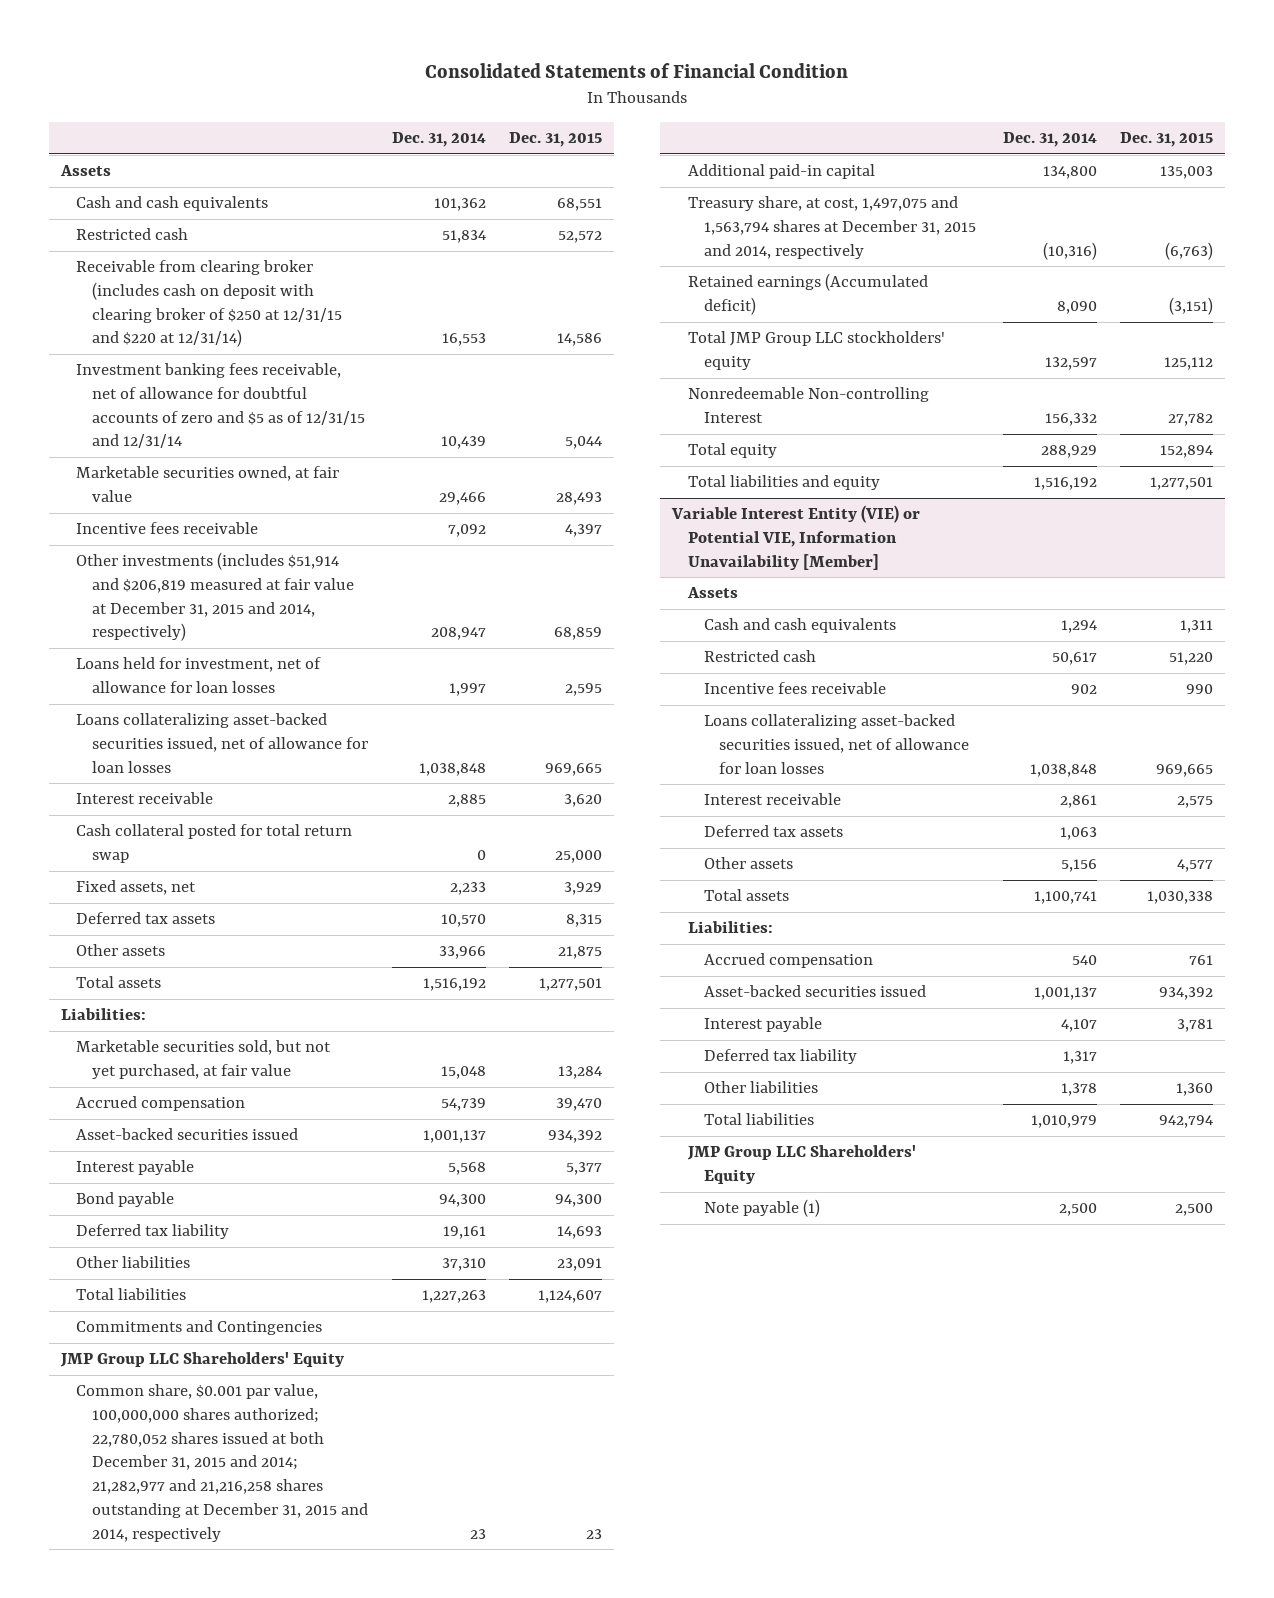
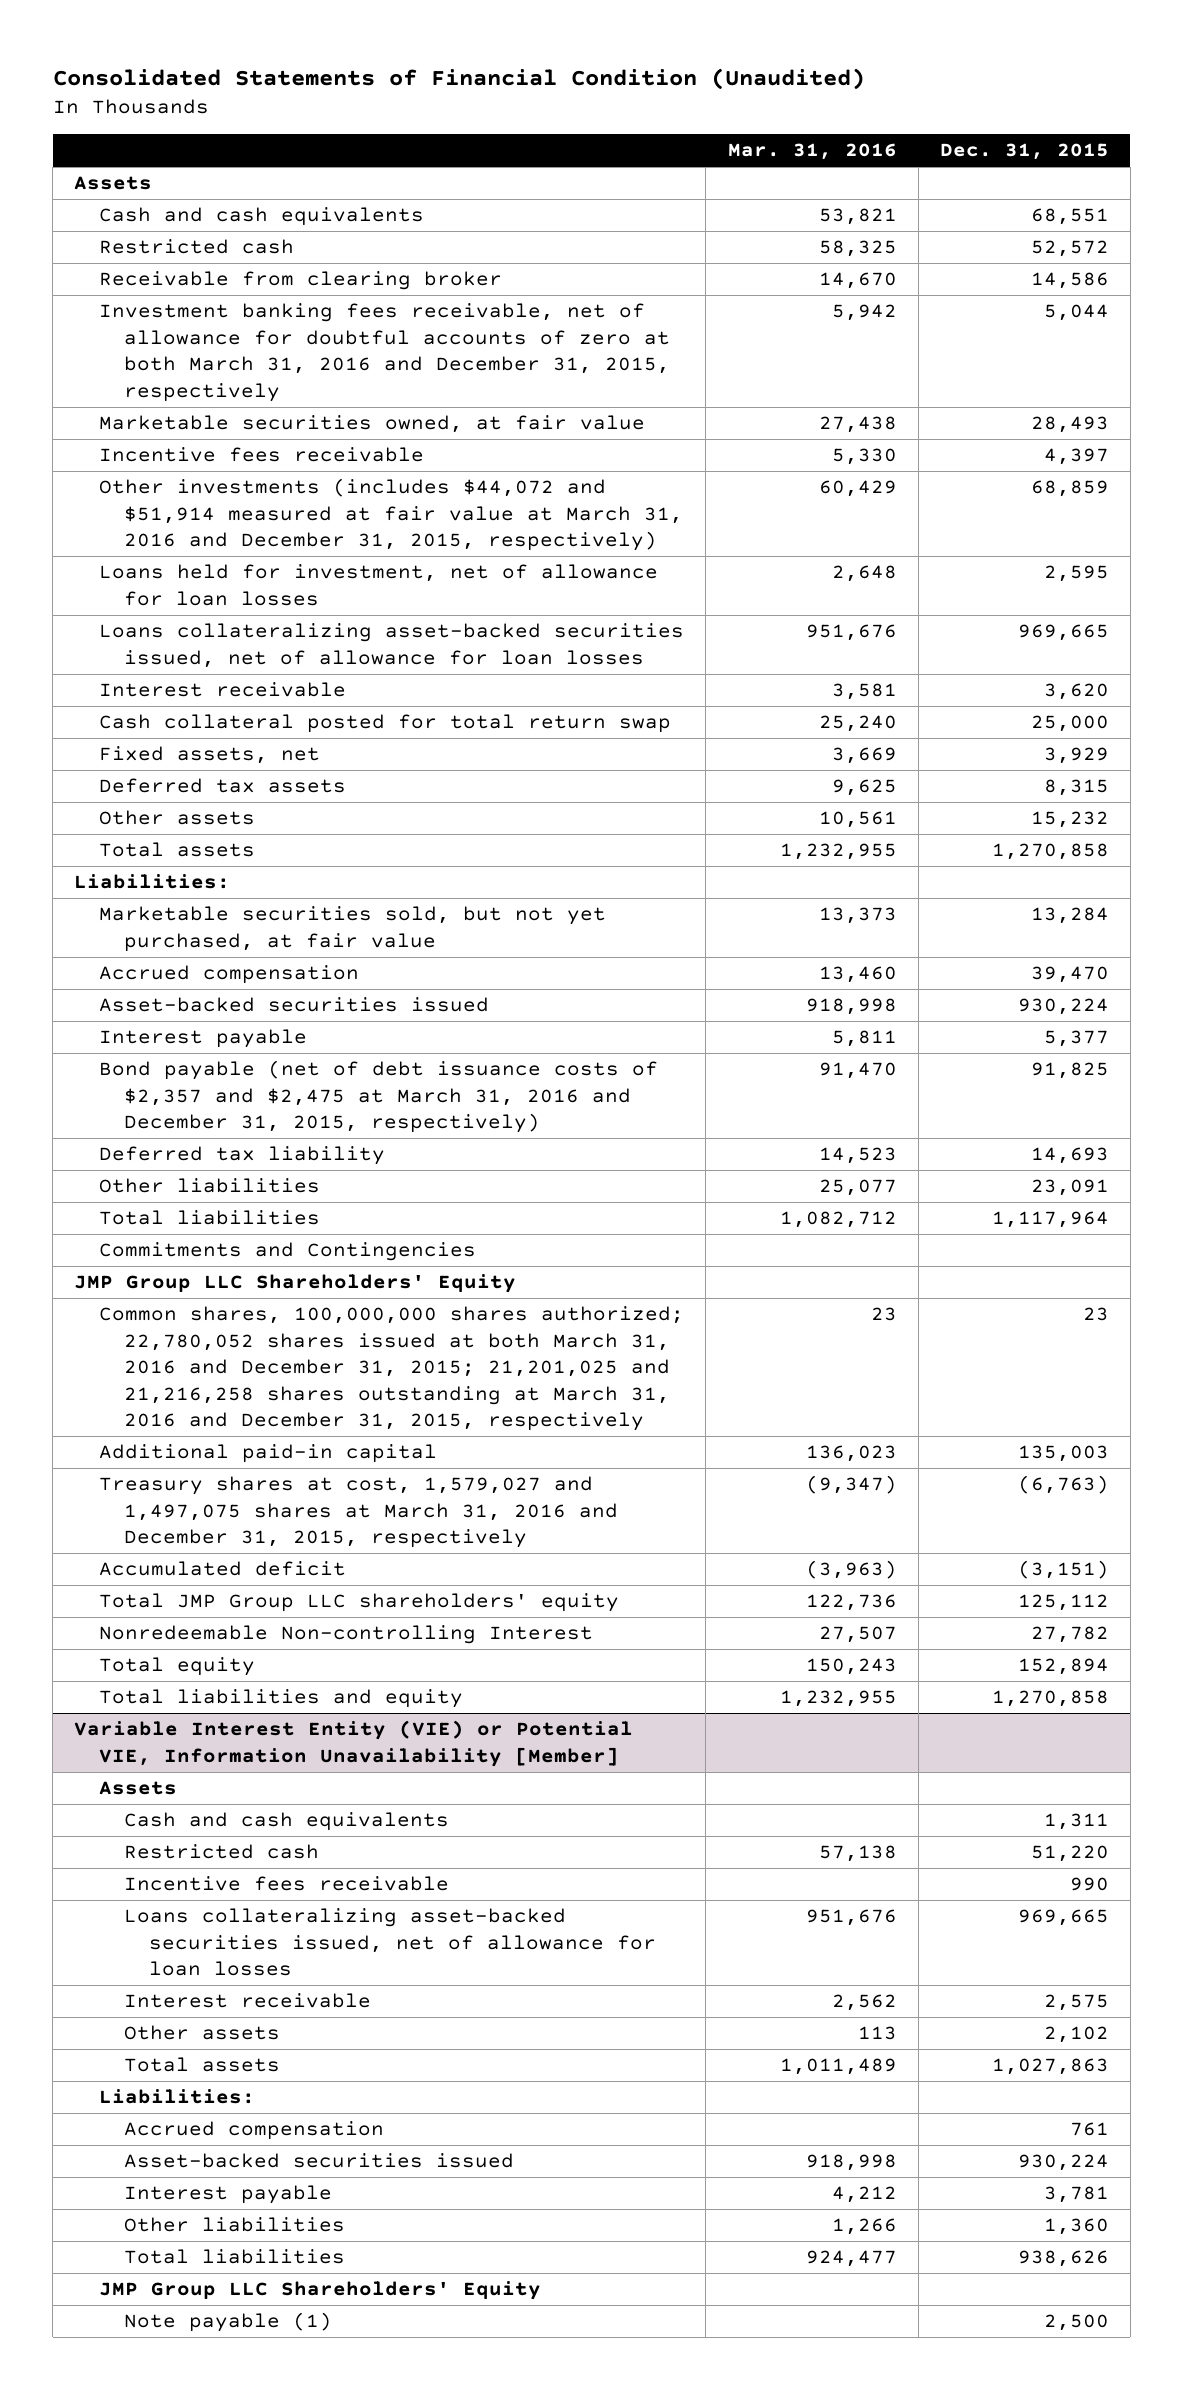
- Consolidated Statements of Financial Condition
+ Consolidated Statements of Financial Condition (Unaudited)
- | Dec. 31, 2014 | Dec. 31, 2015
+ | Mar. 31, 2016 | Dec. 31, 2015
- Receivable from clearing broker (includes cash on deposit with clearing broker of $250 at 12/31/15 and $220 at 12/31/14) | 16,553 | 14,586
- Investment banking fees receivable, net of allowance for doubtful accounts of zero and $5 as of 12/31/15 and 12/31/14 | 10,439 | 5,044
+ Receivable from clearing broker | 14,670 | 14,586
+ Investment banking fees receivable, net of allowance for doubtful accounts of zero at both March 31, 2016 and December 31, 2015, respectively | 5,942 | 5,044
- Other investments (includes $51,914 and $206,819 measured at fair value at December 31, 2015 and 2014, respectively) | 208,947 | 68,859
+ Other investments (includes $44,072 and $51,914 measured at fair value at March 31, 2016 and December 31, 2015, respectively) | 60,429 | 68,859
- Other assets | 33,966 | 21,875
- Total assets | 1,516,192 | 1,277,501
+ Other assets | 10,561 | 15,232
+ Total assets | 1,232,955 | 1,270,858
- Asset-backed securities issued | 1,001,137 | 934,392
+ Asset-backed securities issued | 918,998 | 930,224
- Bond payable | 94,300 | 94,300
+ Bond payable (net of debt issuance costs of $2,357 and $2,475 at March 31, 2016 and December 31, 2015, respectively) | 91,470 | 91,825
- Total liabilities | 1,227,263 | 1,124,607
+ Total liabilities | 1,082,712 | 1,117,964
- Common share, $0.001 par value, 100,000,000 shares authorized; 22,780,052 shares issued at both December 31, 2015 and 2014; 21,282,977 and 21,216,258 shares outstanding at December 31, 2015 and 2014, respectively | 23 | 23
+ Common shares, 100,000,000 shares authorized; 22,780,052 shares issued at both March 31, 2016 and December 31, 2015; 21,201,025 and 21,216,258 shares outstanding at March 31, 2016 and December 31, 2015, respectively | 23 | 23
- Treasury share, at cost, 1,497,075 and 1,563,794 shares at December 31, 2015 and 2014, respectively | (10,316) | (6,763)
- Retained earnings (Accumulated deficit) | 8,090 | (3,151)
- Total JMP Group LLC stockholders' equity | 132,597 | 125,112
+ Treasury shares at cost, 1,579,027 and 1,497,075 shares at March 31, 2016 and December 31, 2015, respectively | (9,347) | (6,763)
+ Accumulated deficit | (3,963) | (3,151)
+ Total JMP Group LLC shareholders' equity | 122,736 | 125,112
- Total liabilities and equity | 1,516,192 | 1,277,501
+ Total liabilities and equity | 1,232,955 | 1,270,858
@ Variable Interest Entity (VIE) or Potential VIE, Information Unavailability [Member]
- Deferred tax assets | 1,063 |
- Other assets | 5,156 | 4,577
- Total assets | 1,100,741 | 1,030,338
+ Other assets | 113 | 2,102
+ Total assets | 1,011,489 | 1,027,863
- Asset-backed securities issued | 1,001,137 | 934,392
+ Asset-backed securities issued | 918,998 | 930,224
- Deferred tax liability | 1,317 |
- Total liabilities | 1,010,979 | 942,794
+ Total liabilities | 924,477 | 938,626

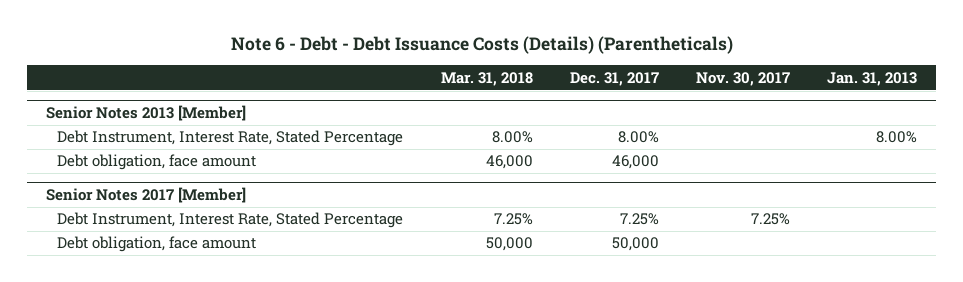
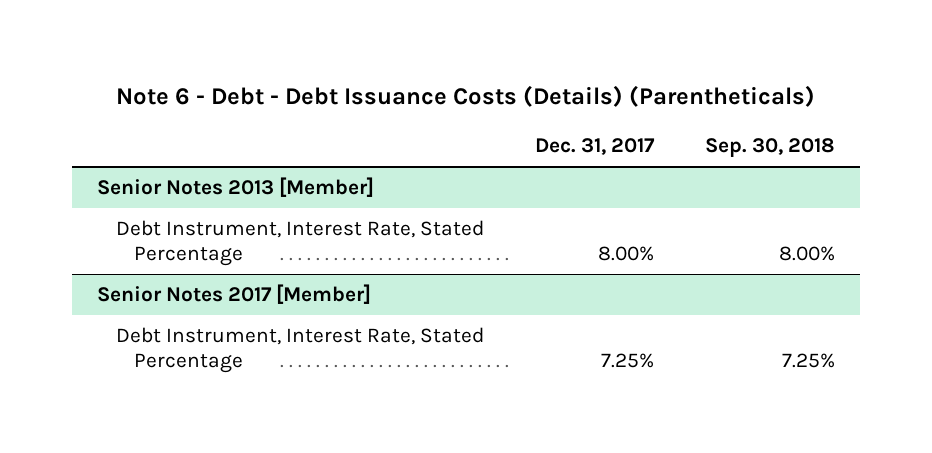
- | Mar. 31, 2018 | Dec. 31, 2017 | Nov. 30, 2017 | Jan. 31, 2013
+ | Dec. 31, 2017 | Sep. 30, 2018
@ Senior Notes 2013 [Member]
- Debt obligation, face amount | 46,000 | 46,000 | |
@ Senior Notes 2017 [Member]
- Debt obligation, face amount | 50,000 | 50,000 | |

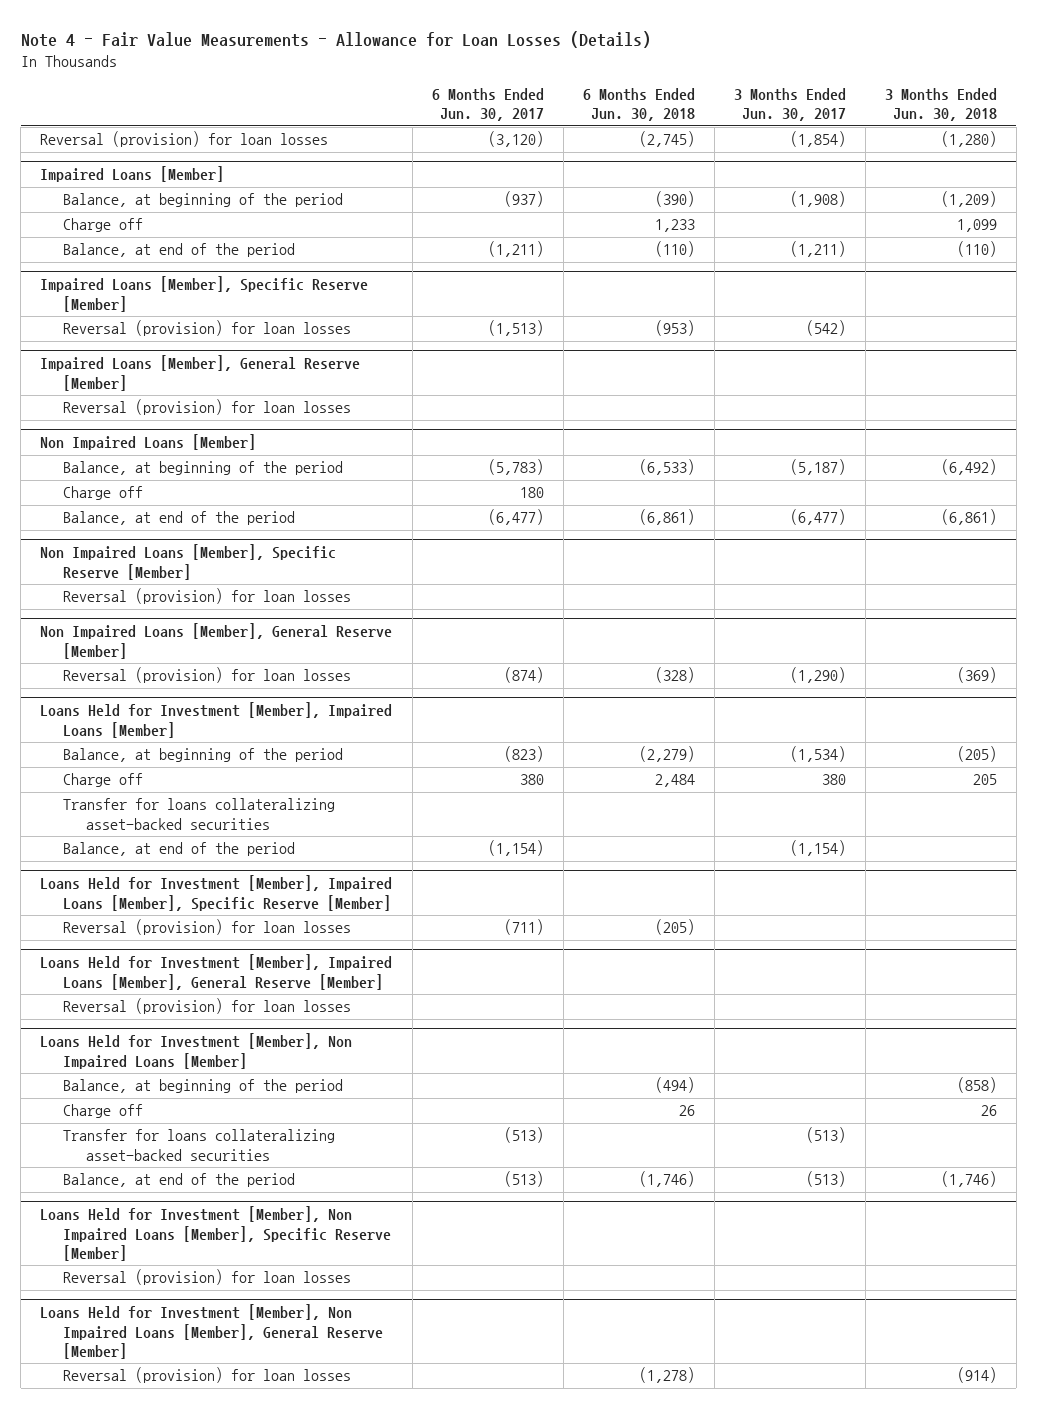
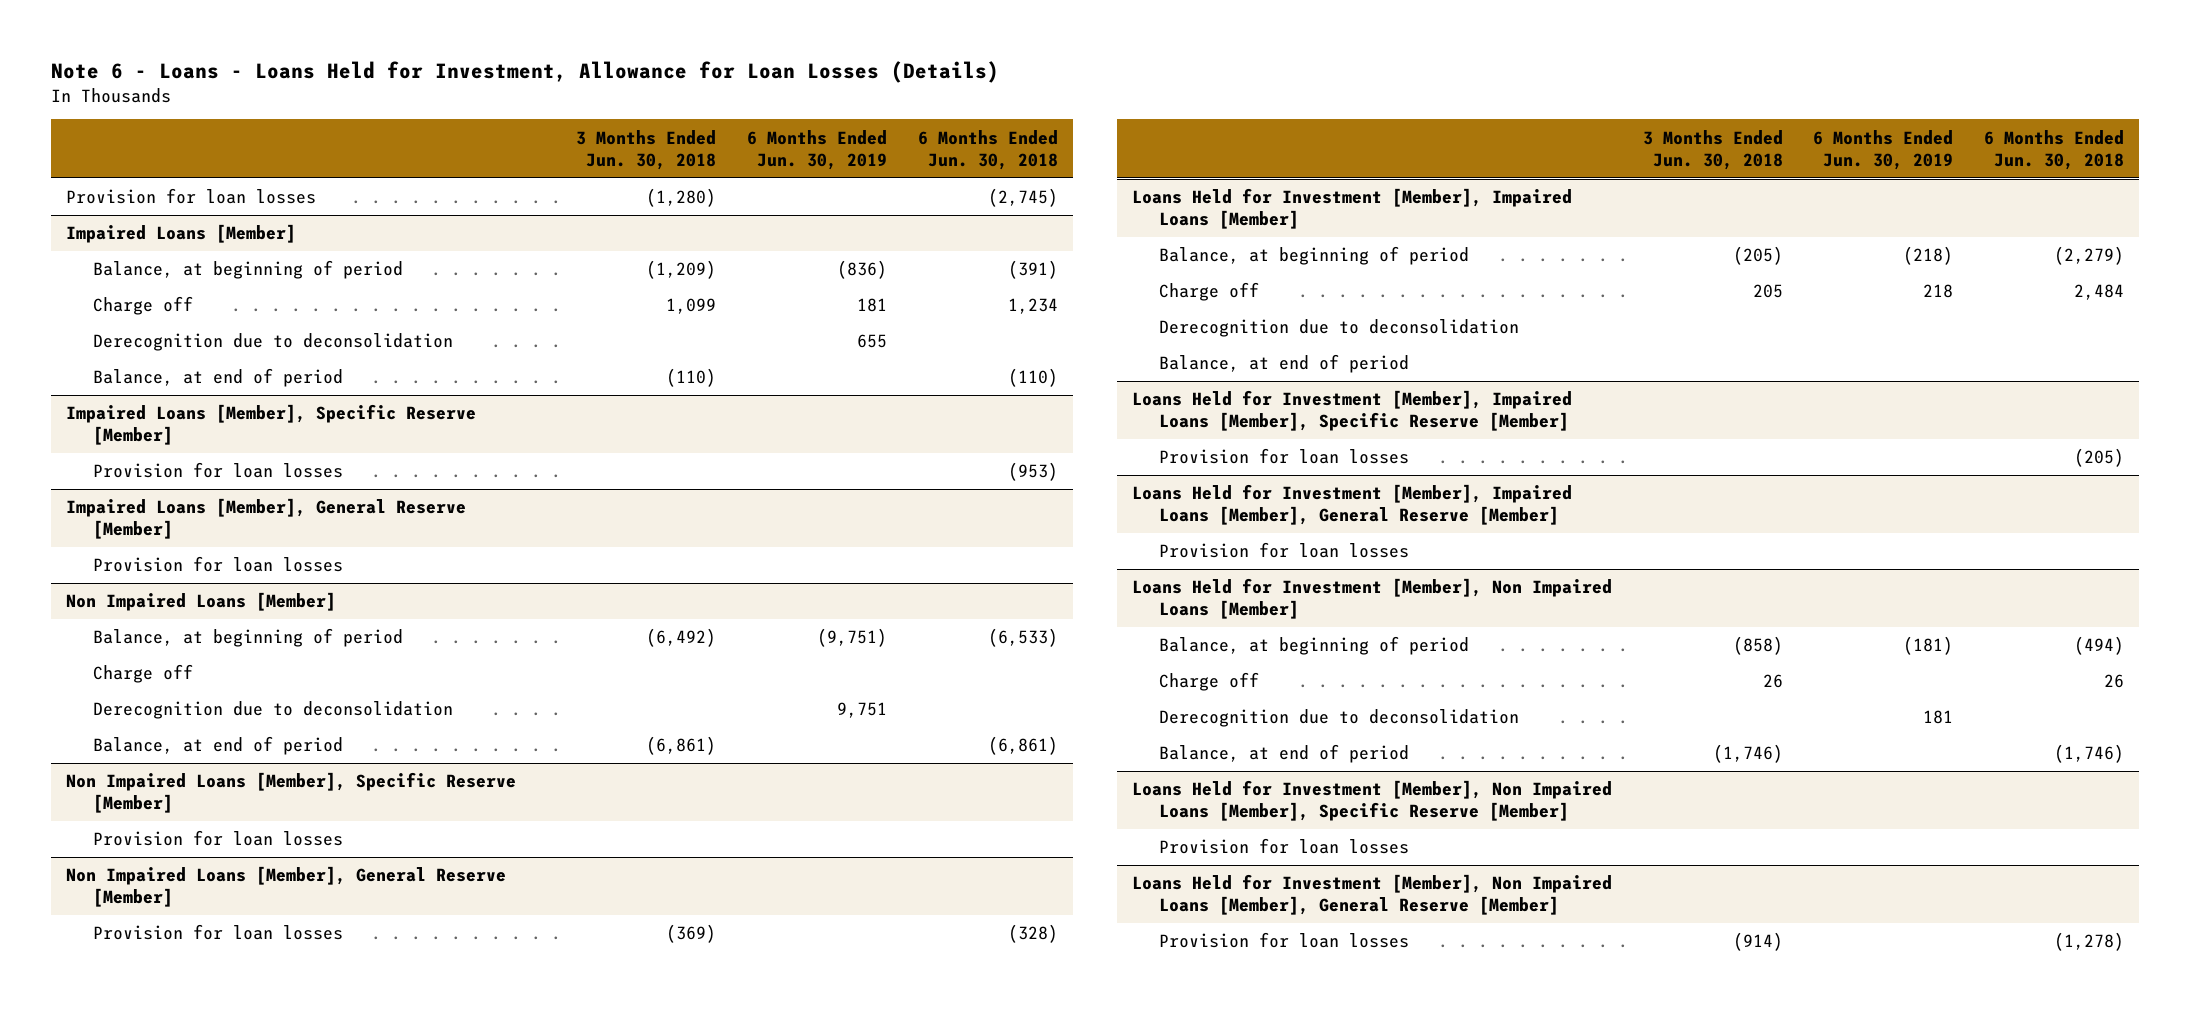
- Note 4 - Fair Value Measurements - Allowance for Loan Losses (Details)
+ Note 6 - Loans - Loans Held for Investment, Allowance for Loan Losses (Details)
- | 6 Months Ended Jun. 30, 2017 | 6 Months Ended Jun. 30, 2018 | 3 Months Ended Jun. 30, 2017 | 3 Months Ended Jun. 30, 2018
+ | 3 Months Ended Jun. 30, 2018 | 6 Months Ended Jun. 30, 2019 | 6 Months Ended Jun. 30, 2018
- Reversal (provision) for loan losses | (3,120) | (2,745) | (1,854) | (1,280)
+ Provision for loan losses | (1,280) | | (2,745)
@ Impaired Loans [Member]
- Balance, at beginning of the period | (937) | (390) | (1,908) | (1,209)
- Charge off | | 1,233 | | 1,099
- Balance, at end of the period | (1,211) | (110) | (1,211) | (110)
+ Balance, at beginning of period | (1,209) | (836) | (391)
+ Charge off | 1,099 | 181 | 1,234
+ Derecognition due to deconsolidation | | 655 |
+ Balance, at end of period | (110) | | (110)
@ Impaired Loans [Member], Specific Reserve [Member]
- Reversal (provision) for loan losses | (1,513) | (953) | (542) |
+ Provision for loan losses | | | (953)
@ Impaired Loans [Member], General Reserve [Member]
- Reversal (provision) for loan losses
+ Provision for loan losses
@ Non Impaired Loans [Member]
- Balance, at beginning of the period | (5,783) | (6,533) | (5,187) | (6,492)
+ Balance, at beginning of period | (6,492) | (9,751) | (6,533)
- Balance, at end of the period | (6,477) | (6,861) | (6,477) | (6,861)
+ Derecognition due to deconsolidation | | 9,751 |
+ Balance, at end of period | (6,861) | | (6,861)
@ Non Impaired Loans [Member], Specific Reserve [Member]
- Reversal (provision) for loan losses
+ Provision for loan losses
@ Non Impaired Loans [Member], General Reserve [Member]
- Reversal (provision) for loan losses | (874) | (328) | (1,290) | (369)
+ Provision for loan losses | (369) | | (328)
@ Loans Held for Investment [Member], Impaired Loans [Member]
- Balance, at beginning of the period | (823) | (2,279) | (1,534) | (205)
+ Balance, at beginning of period | (205) | (218) | (2,279)
- Transfer for loans collateralizing asset-backed securities
- Balance, at end of the period | (1,154) | | (1,154) |
+ Derecognition due to deconsolidation
+ Balance, at end of period
@ Loans Held for Investment [Member], Impaired Loans [Member], Specific Reserve [Member]
- Reversal (provision) for loan losses | (711) | (205) | |
+ Provision for loan losses | | | (205)
@ Loans Held for Investment [Member], Impaired Loans [Member], General Reserve [Member]
- Reversal (provision) for loan losses
+ Provision for loan losses
@ Loans Held for Investment [Member], Non Impaired Loans [Member]
- Balance, at beginning of the period | | (494) | | (858)
+ Balance, at beginning of period | (858) | (181) | (494)
- Transfer for loans collateralizing asset-backed securities | (513) | | (513) |
- Balance, at end of the period | (513) | (1,746) | (513) | (1,746)
+ Derecognition due to deconsolidation | | 181 |
+ Balance, at end of period | (1,746) | | (1,746)
@ Loans Held for Investment [Member], Non Impaired Loans [Member], Specific Reserve [Member]
- Reversal (provision) for loan losses
+ Provision for loan losses
@ Loans Held for Investment [Member], Non Impaired Loans [Member], General Reserve [Member]
- Reversal (provision) for loan losses | | (1,278) | | (914)
+ Provision for loan losses | (914) | | (1,278)

